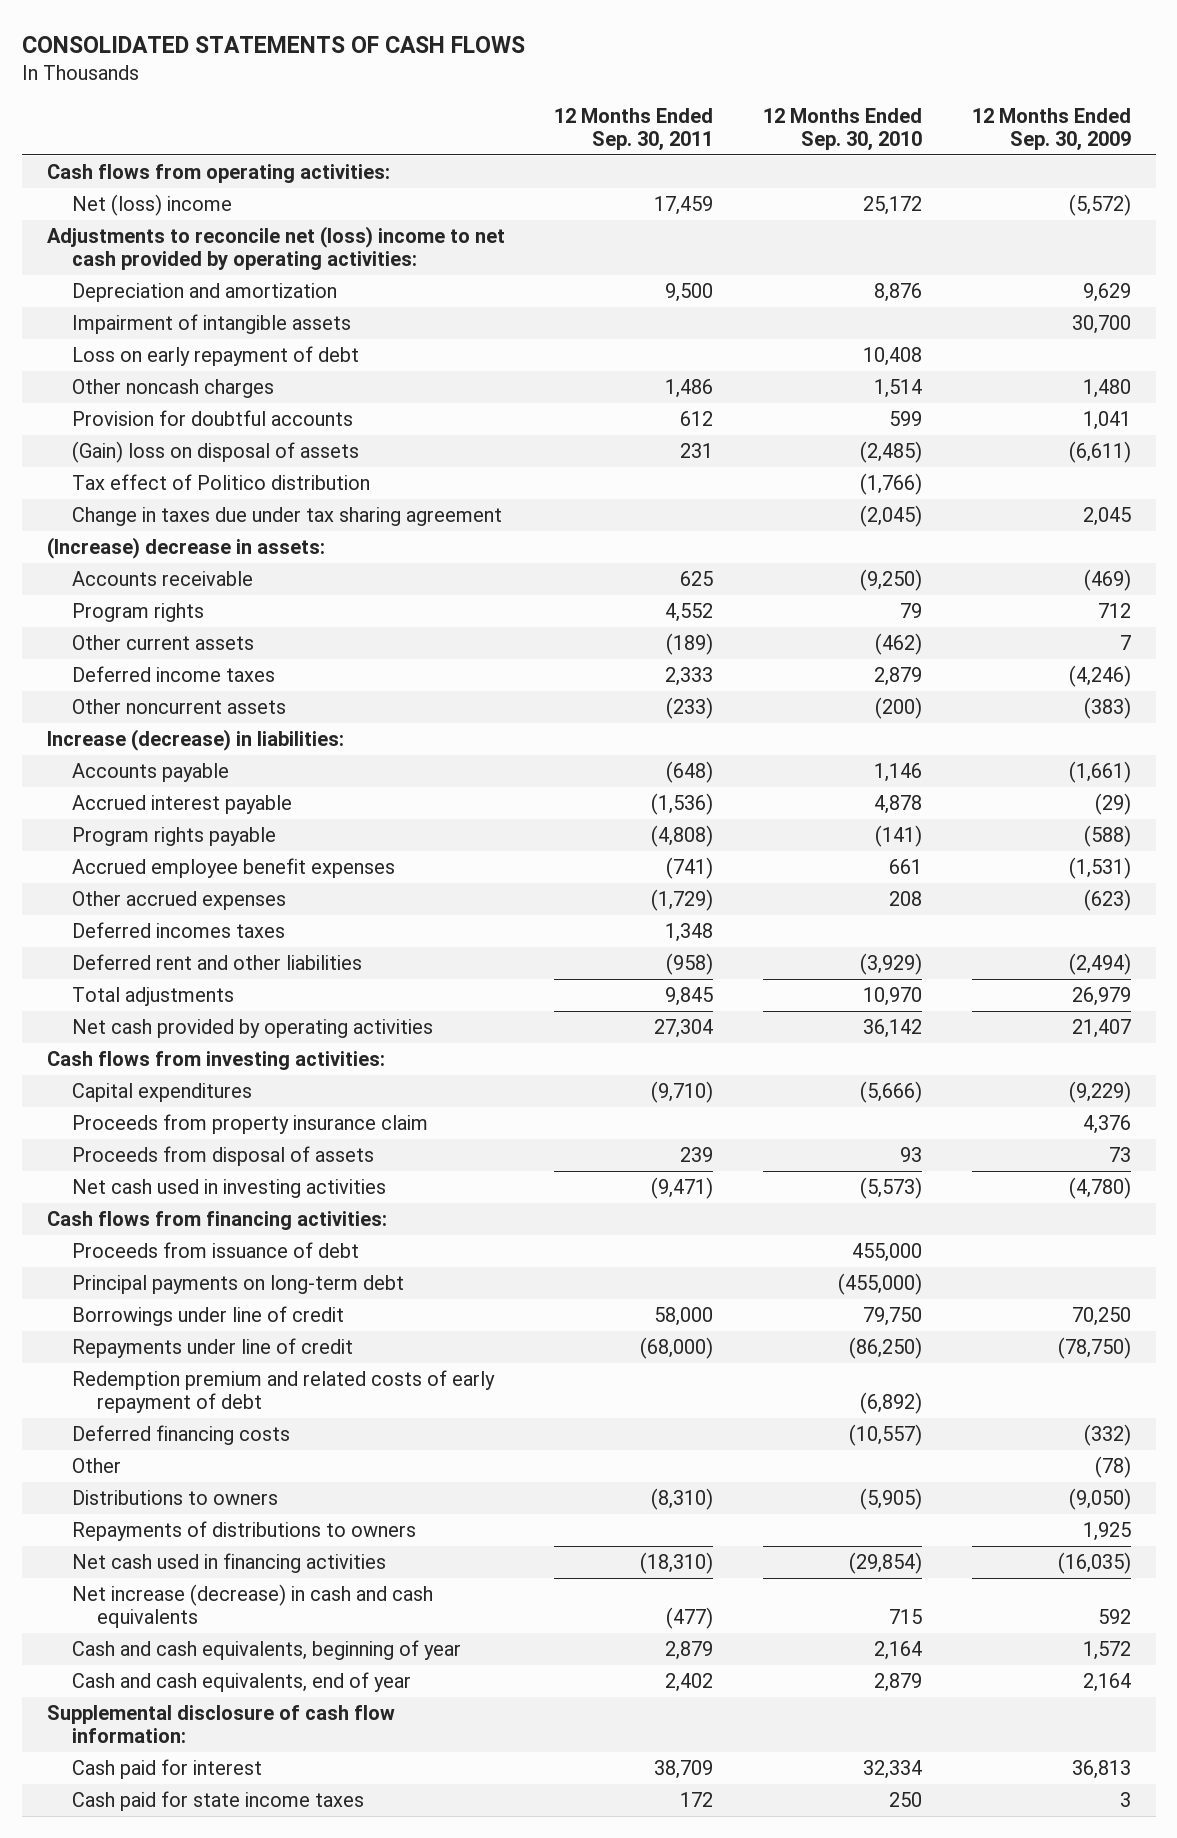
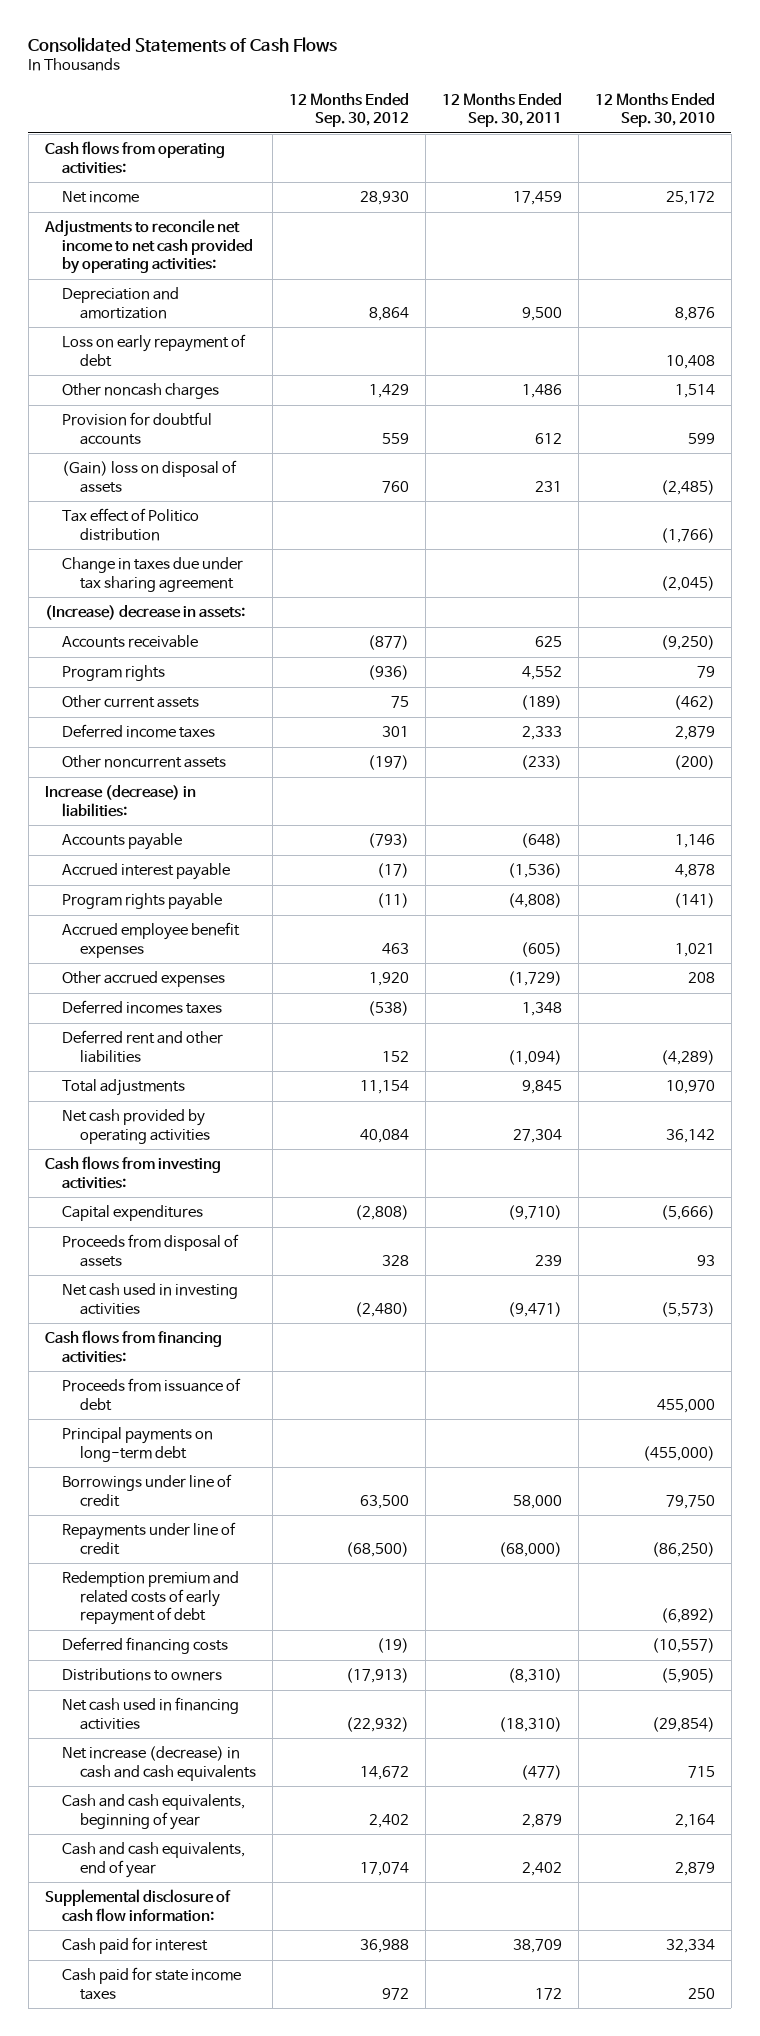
- CONSOLIDATED STATEMENTS OF CASH FLOWS
+ Consolidated Statements of Cash Flows
- | 12 Months Ended Sep. 30, 2011 | 12 Months Ended Sep. 30, 2010 | 12 Months Ended Sep. 30, 2009
+ | 12 Months Ended Sep. 30, 2012 | 12 Months Ended Sep. 30, 2011 | 12 Months Ended Sep. 30, 2010
- Net (loss) income | 17,459 | 25,172 | (5,572)
- Adjustments to reconcile net (loss) income to net cash provided by operating activities:
+ Net income | 28,930 | 17,459 | 25,172
+ Adjustments to reconcile net income to net cash provided by operating activities:
- Impairment of intangible assets | | | 30,700
- Accrued employee benefit expenses | (741) | 661 | (1,531)
+ Accrued employee benefit expenses | 463 | (605) | 1,021
- Deferred rent and other liabilities | (958) | (3,929) | (2,494)
+ Deferred rent and other liabilities | 152 | (1,094) | (4,289)
- Proceeds from property insurance claim | | | 4,376
- Other | | | (78)
- Repayments of distributions to owners | | | 1,925

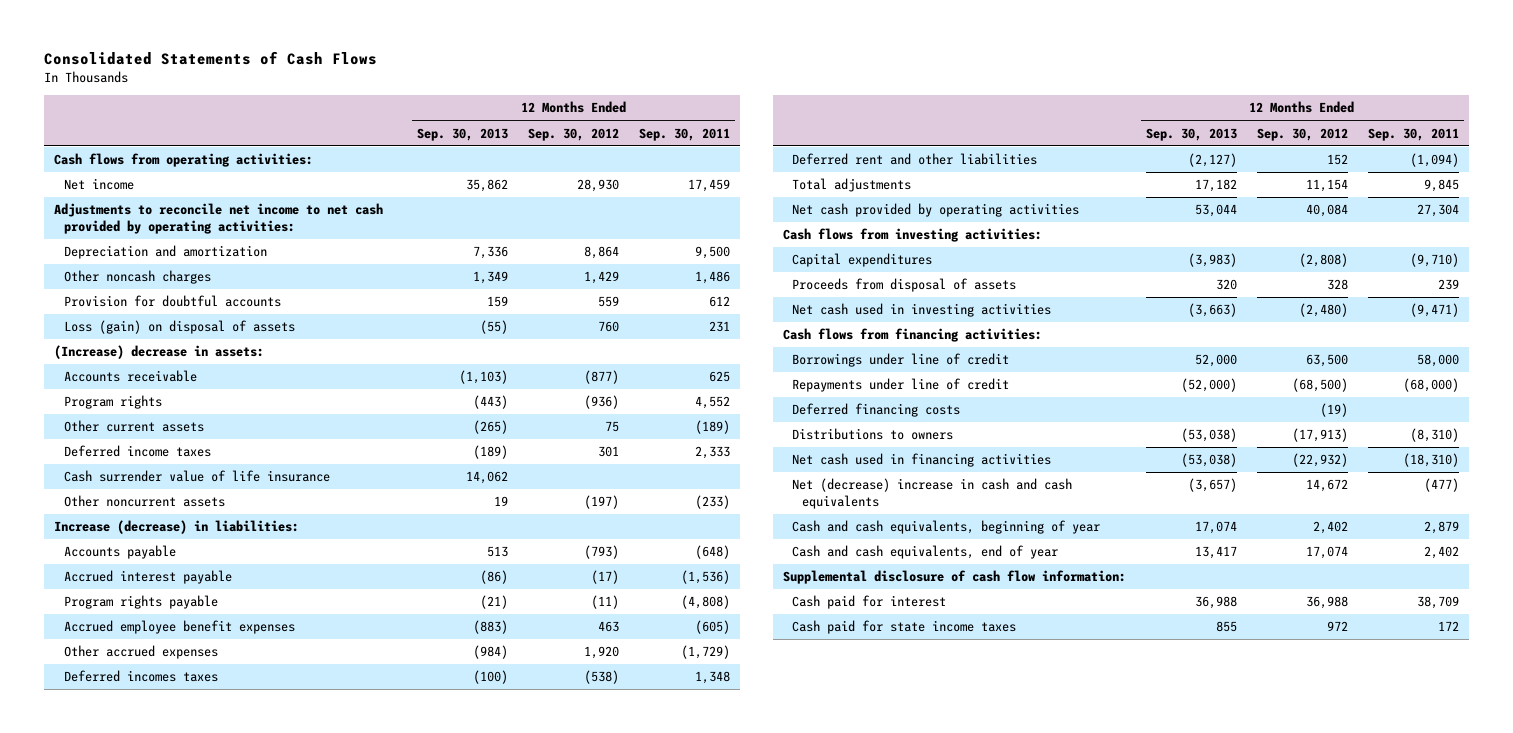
- | 12 Months Ended Sep. 30, 2012 | 12 Months Ended Sep. 30, 2011 | 12 Months Ended Sep. 30, 2010
+ | 12 Months Ended Sep. 30, 2013 | 12 Months Ended Sep. 30, 2012 | 12 Months Ended Sep. 30, 2011
- Loss on early repayment of debt | | | 10,408
- (Gain) loss on disposal of assets | 760 | 231 | (2,485)
- Tax effect of Politico distribution | | | (1,766)
- Change in taxes due under tax sharing agreement | | | (2,045)
+ Loss (gain) on disposal of assets | (55) | 760 | 231
+ Cash surrender value of life insurance | 14,062 | |
- Proceeds from issuance of debt | | | 455,000
- Principal payments on long-term debt | | | (455,000)
- Redemption premium and related costs of early repayment of debt | | | (6,892)
- Net increase (decrease) in cash and cash equivalents | 14,672 | (477) | 715
+ Net (decrease) increase in cash and cash equivalents | (3,657) | 14,672 | (477)

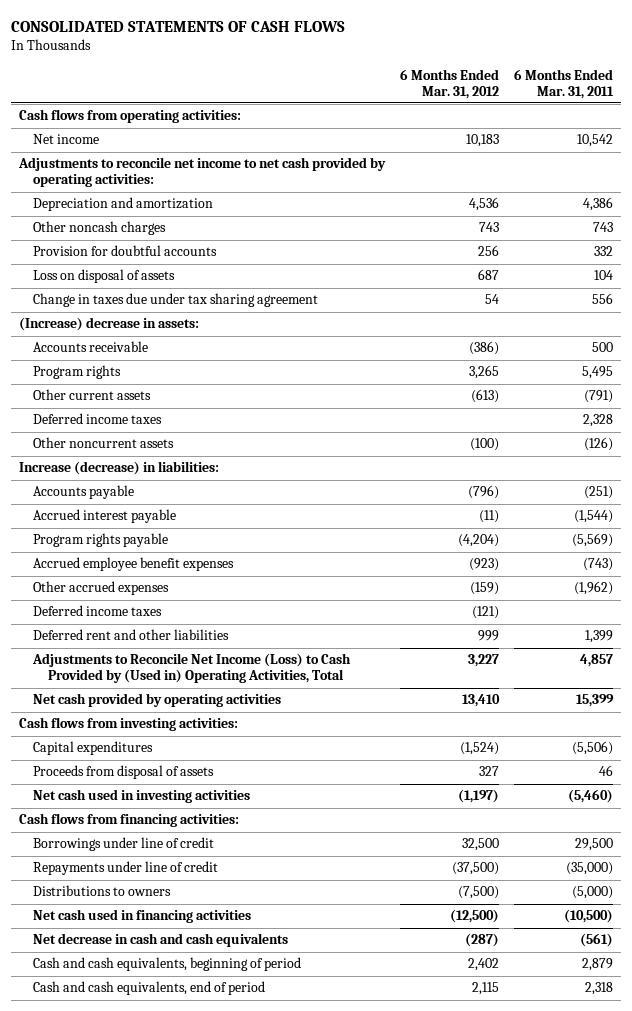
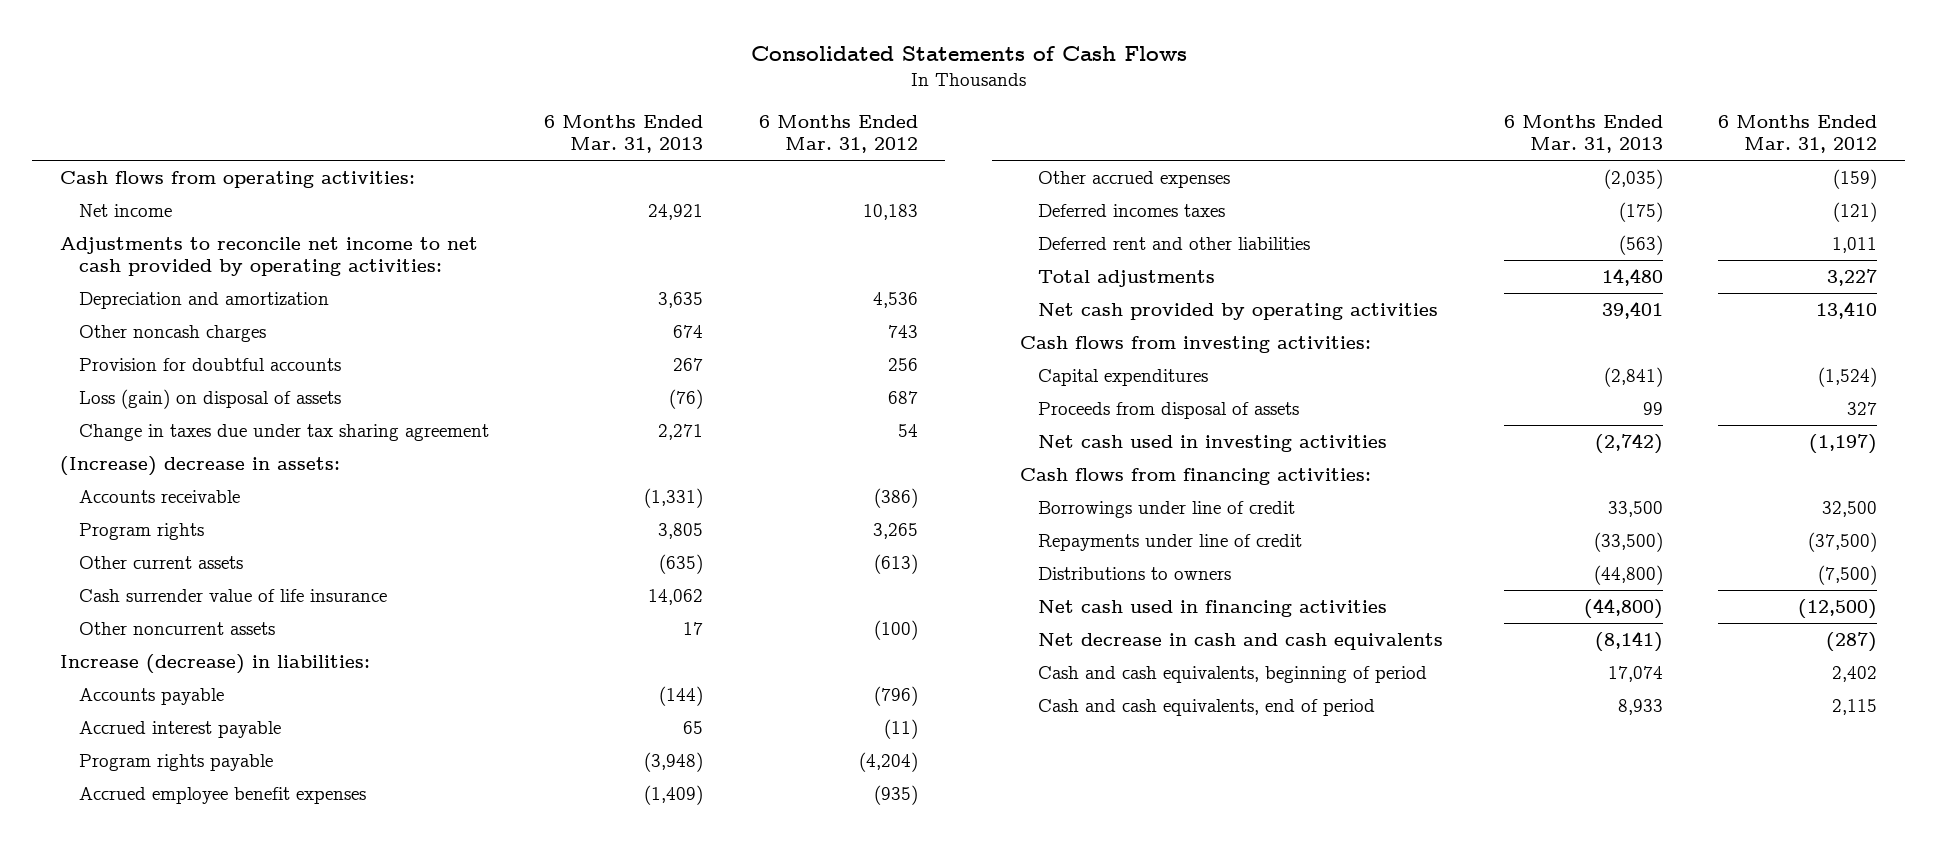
- CONSOLIDATED STATEMENTS OF CASH FLOWS
+ Consolidated Statements of Cash Flows
- | 6 Months Ended Mar. 31, 2012 | 6 Months Ended Mar. 31, 2011
+ | 6 Months Ended Mar. 31, 2013 | 6 Months Ended Mar. 31, 2012
- Loss on disposal of assets | 687 | 104
+ Loss (gain) on disposal of assets | (76) | 687
- Deferred income taxes | | 2,328
+ Cash surrender value of life insurance | 14,062 |
- Accrued employee benefit expenses | (923) | (743)
+ Accrued employee benefit expenses | (1,409) | (935)
- Deferred income taxes | (121) |
- Deferred rent and other liabilities | 999 | 1,399
- Adjustments to Reconcile Net Income (Loss) to Cash Provided by (Used in) Operating Activities, Total | 3,227 | 4,857
+ Deferred incomes taxes | (175) | (121)
+ Deferred rent and other liabilities | (563) | 1,011
+ Total adjustments | 14,480 | 3,227

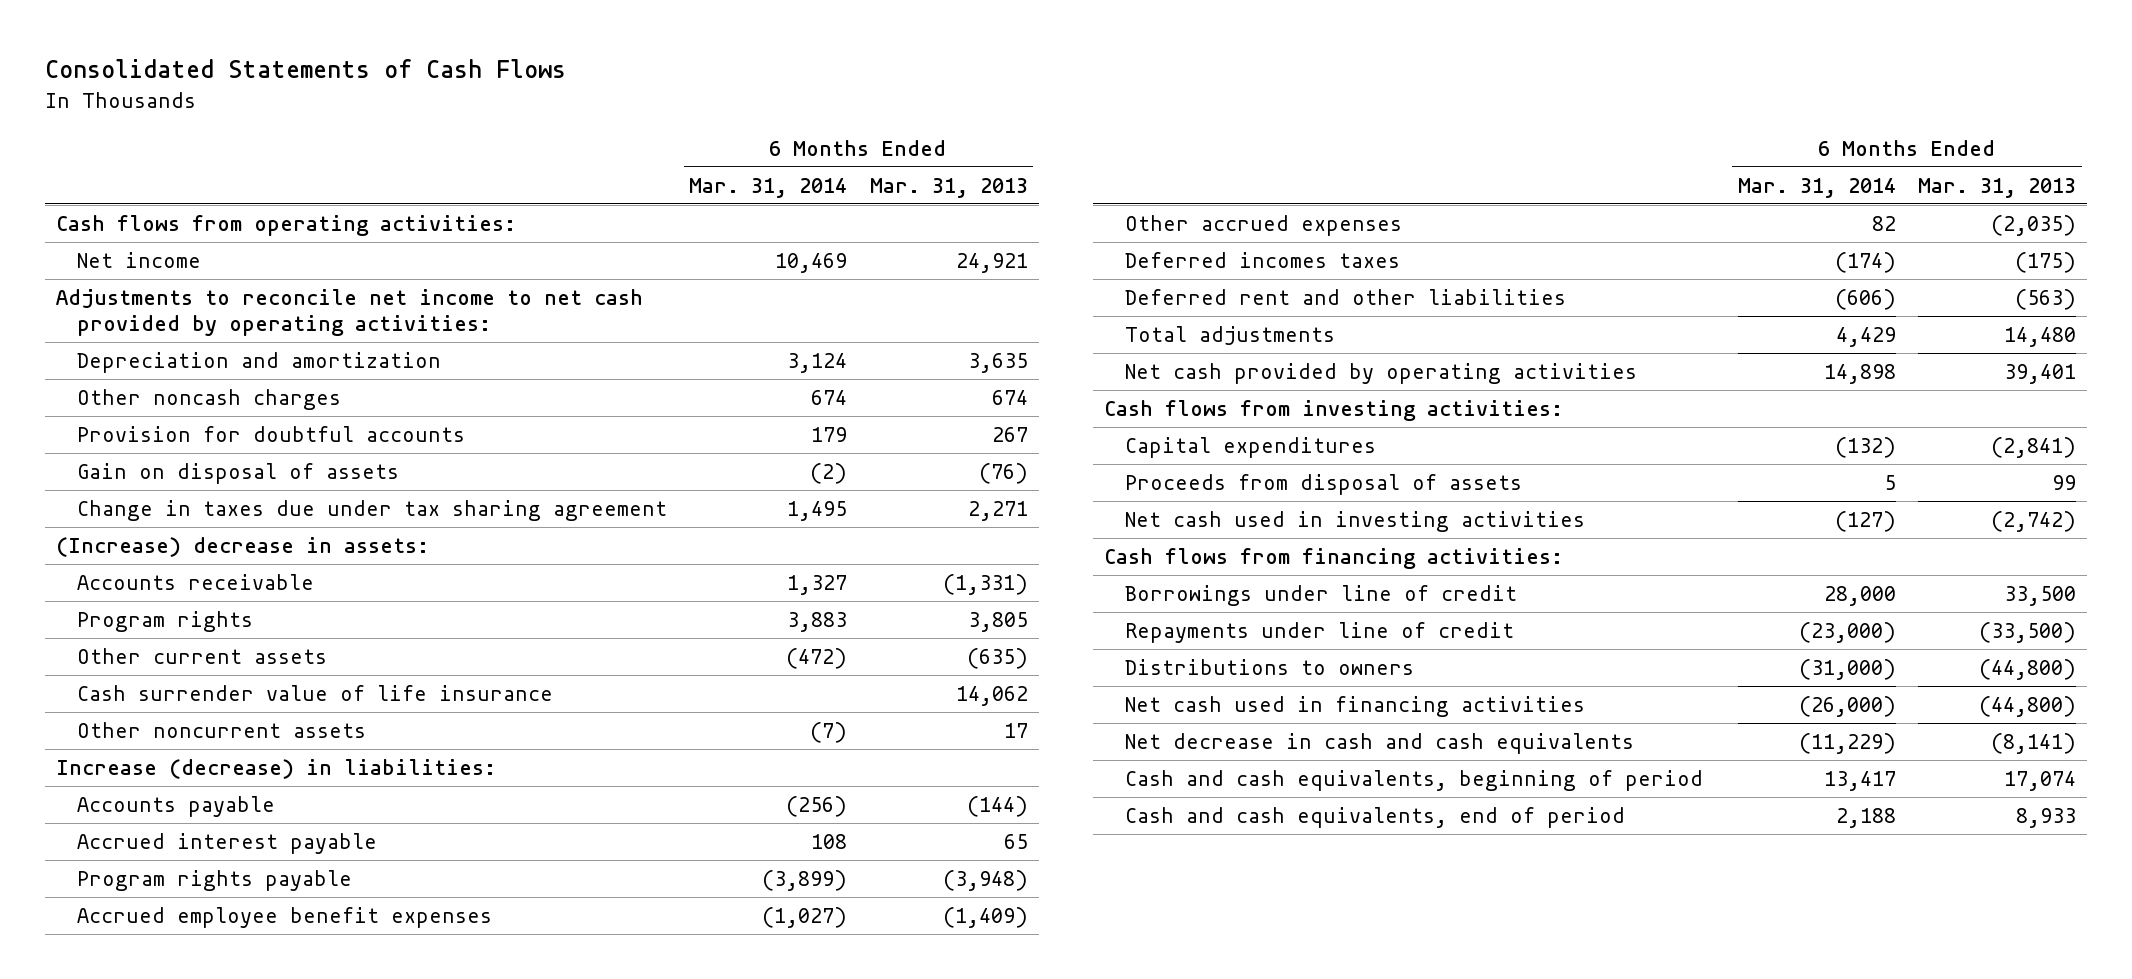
- | 6 Months Ended Mar. 31, 2013 | 6 Months Ended Mar. 31, 2012
+ | 6 Months Ended Mar. 31, 2014 | 6 Months Ended Mar. 31, 2013
- Loss (gain) on disposal of assets | (76) | 687
+ Gain on disposal of assets | (2) | (76)

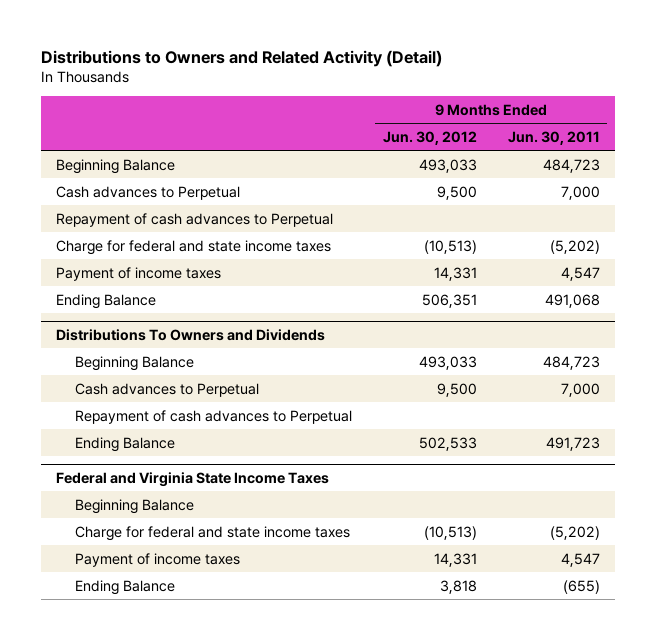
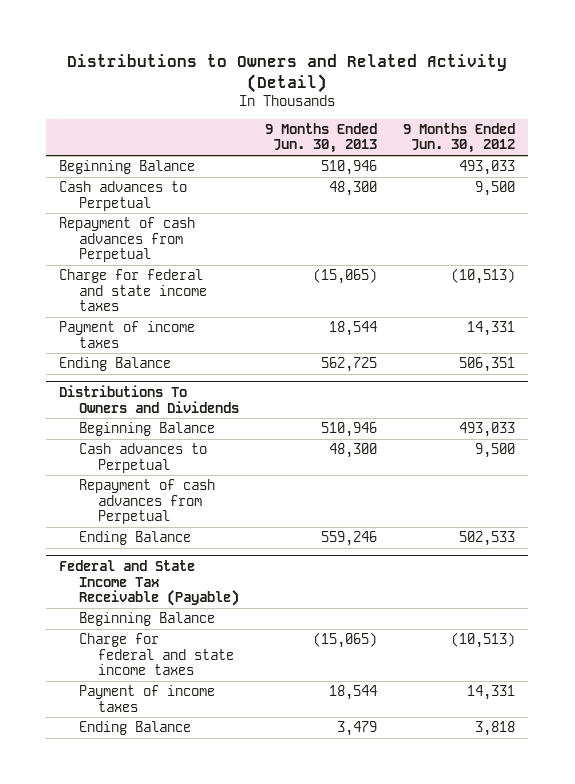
- | 9 Months Ended Jun. 30, 2012 | 9 Months Ended Jun. 30, 2011
+ | 9 Months Ended Jun. 30, 2013 | 9 Months Ended Jun. 30, 2012
- Repayment of cash advances to Perpetual
+ Repayment of cash advances from Perpetual
@ Distributions To Owners and Dividends
- Repayment of cash advances to Perpetual
+ Repayment of cash advances from Perpetual
- Federal and Virginia State Income Taxes
+ Federal and State Income Tax Receivable (Payable)

